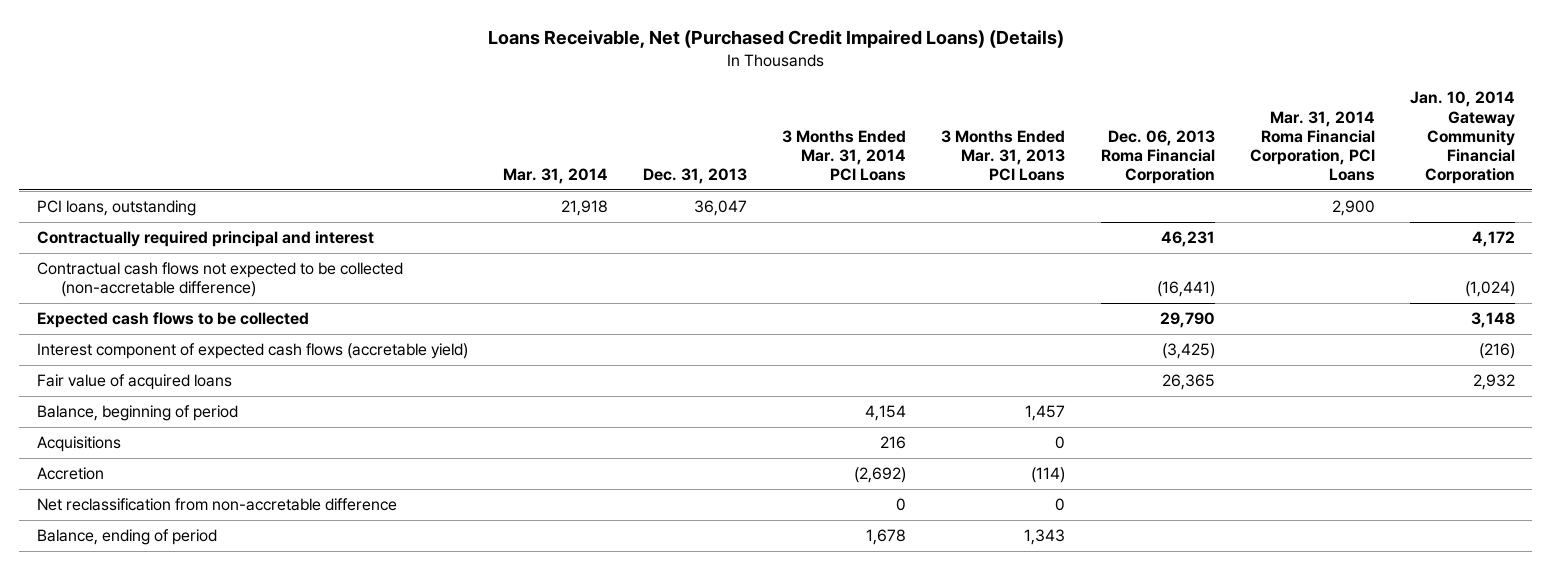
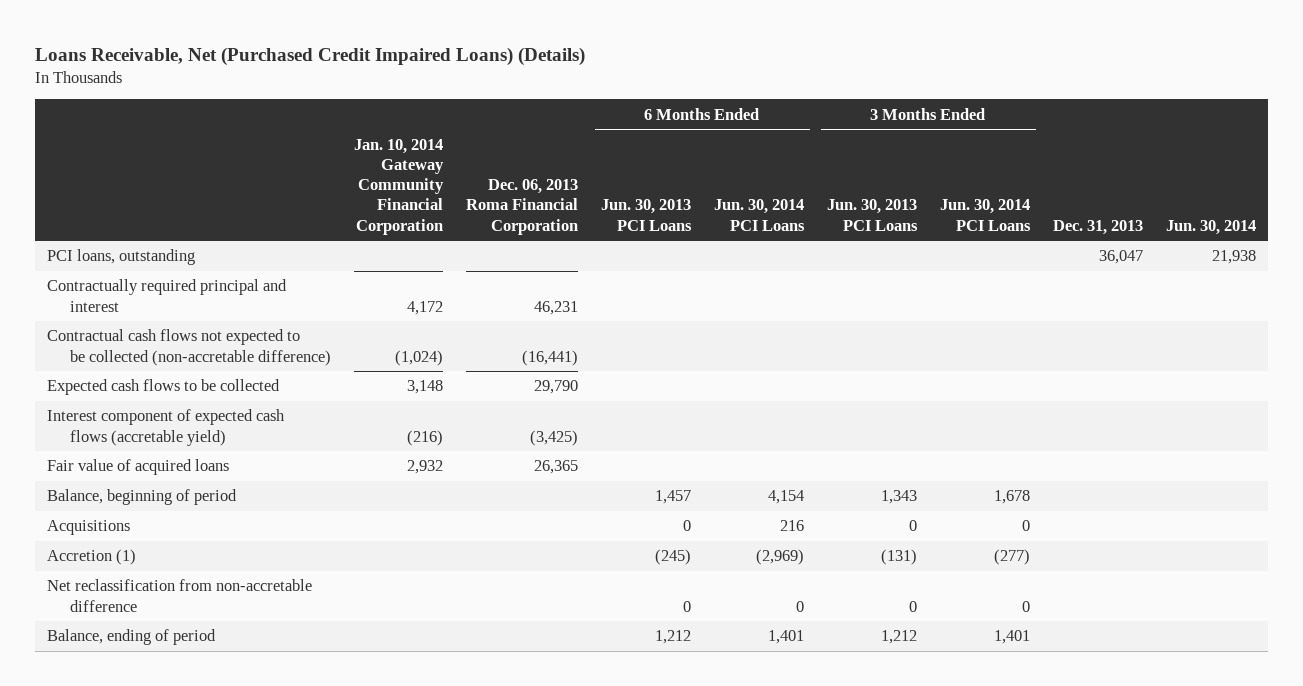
- | Mar. 31, 2014 | Dec. 31, 2013 | 3 Months Ended Mar. 31, 2014 PCI Loans | 3 Months Ended Mar. 31, 2013 PCI Loans | Dec. 06, 2013 Roma Financial Corporation | Mar. 31, 2014 Roma Financial Corporation, PCI Loans | Jan. 10, 2014 Gateway Community Financial Corporation
+ | Jan. 10, 2014 Gateway Community Financial Corporation | Dec. 06, 2013 Roma Financial Corporation | 6 Months Ended Jun. 30, 2013 PCI Loans | 6 Months Ended Jun. 30, 2014 PCI Loans | 3 Months Ended Jun. 30, 2013 PCI Loans | 3 Months Ended Jun. 30, 2014 PCI Loans | Dec. 31, 2013 | Jun. 30, 2014
- Accretion | | | (2,692) | (114) | | |
+ Accretion (1) | | | (245) | (2,969) | (131) | (277) | |

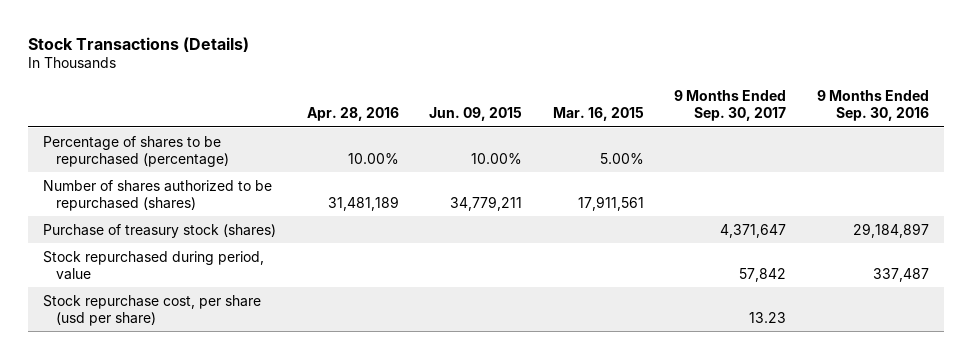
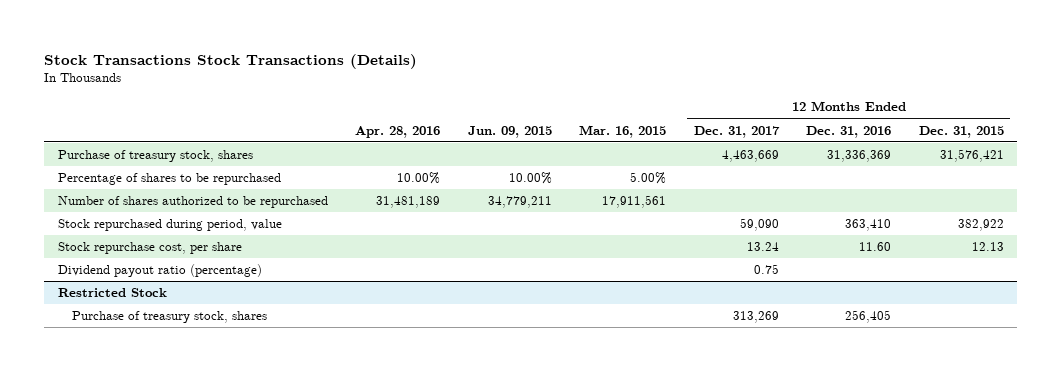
- Stock Transactions (Details)
+ Stock Transactions Stock Transactions (Details)
- | Apr. 28, 2016 | Jun. 09, 2015 | Mar. 16, 2015 | 9 Months Ended Sep. 30, 2017 | 9 Months Ended Sep. 30, 2016
+ | Apr. 28, 2016 | Jun. 09, 2015 | Mar. 16, 2015 | 12 Months Ended Dec. 31, 2017 | 12 Months Ended Dec. 31, 2016 | 12 Months Ended Dec. 31, 2015
- Percentage of shares to be repurchased (percentage) | 10.00% | 10.00% | 5.00% | |
- Number of shares authorized to be repurchased (shares) | 31,481,189 | 34,779,211 | 17,911,561 | |
- Purchase of treasury stock (shares) | | | | 4,371,647 | 29,184,897
+ Purchase of treasury stock, shares | | | | 4,463,669 | 31,336,369 | 31,576,421
+ Percentage of shares to be repurchased | 10.00% | 10.00% | 5.00% | | |
+ Number of shares authorized to be repurchased | 31,481,189 | 34,779,211 | 17,911,561 | | |
- Stock repurchase cost, per share (usd per share) | | | | 13.23 |
+ Stock repurchase cost, per share | | | | 13.24 | 11.60 | 12.13
+ Dividend payout ratio (percentage) | | | | 0.75 | |
+ Restricted Stock
+ Purchase of treasury stock, shares | | | | 313,269 | 256,405 |

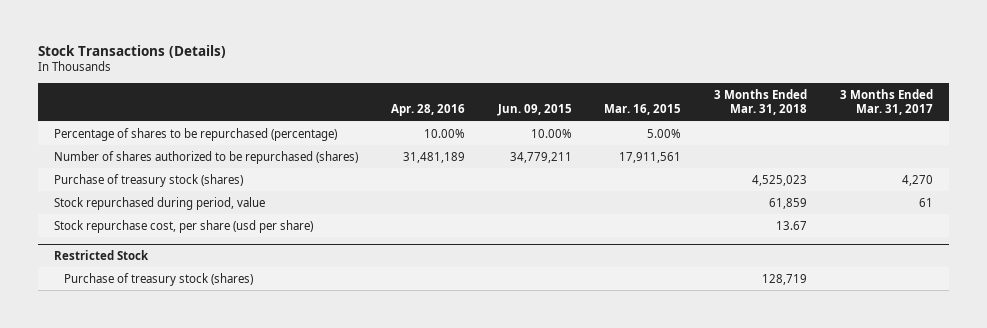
- Stock Transactions Stock Transactions (Details)
+ Stock Transactions (Details)
- | Apr. 28, 2016 | Jun. 09, 2015 | Mar. 16, 2015 | 12 Months Ended Dec. 31, 2017 | 12 Months Ended Dec. 31, 2016 | 12 Months Ended Dec. 31, 2015
+ | Apr. 28, 2016 | Jun. 09, 2015 | Mar. 16, 2015 | 3 Months Ended Mar. 31, 2018 | 3 Months Ended Mar. 31, 2017
- Purchase of treasury stock, shares | | | | 4,463,669 | 31,336,369 | 31,576,421
- Percentage of shares to be repurchased | 10.00% | 10.00% | 5.00% | | |
- Number of shares authorized to be repurchased | 31,481,189 | 34,779,211 | 17,911,561 | | |
+ Percentage of shares to be repurchased (percentage) | 10.00% | 10.00% | 5.00% | |
+ Number of shares authorized to be repurchased (shares) | 31,481,189 | 34,779,211 | 17,911,561 | |
+ Purchase of treasury stock (shares) | | | | 4,525,023 | 4,270
- Stock repurchase cost, per share | | | | 13.24 | 11.60 | 12.13
- Dividend payout ratio (percentage) | | | | 0.75 | |
+ Stock repurchase cost, per share (usd per share) | | | | 13.67 |
@ Restricted Stock
- Purchase of treasury stock, shares | | | | 313,269 | 256,405 |
+ Purchase of treasury stock (shares) | | | | 128,719 |

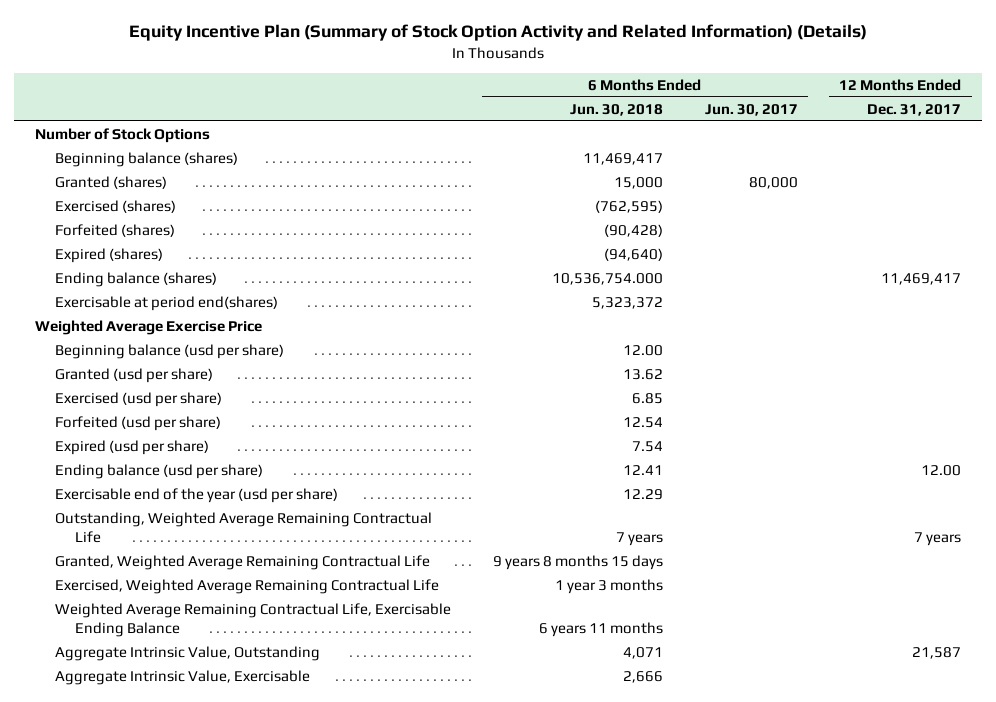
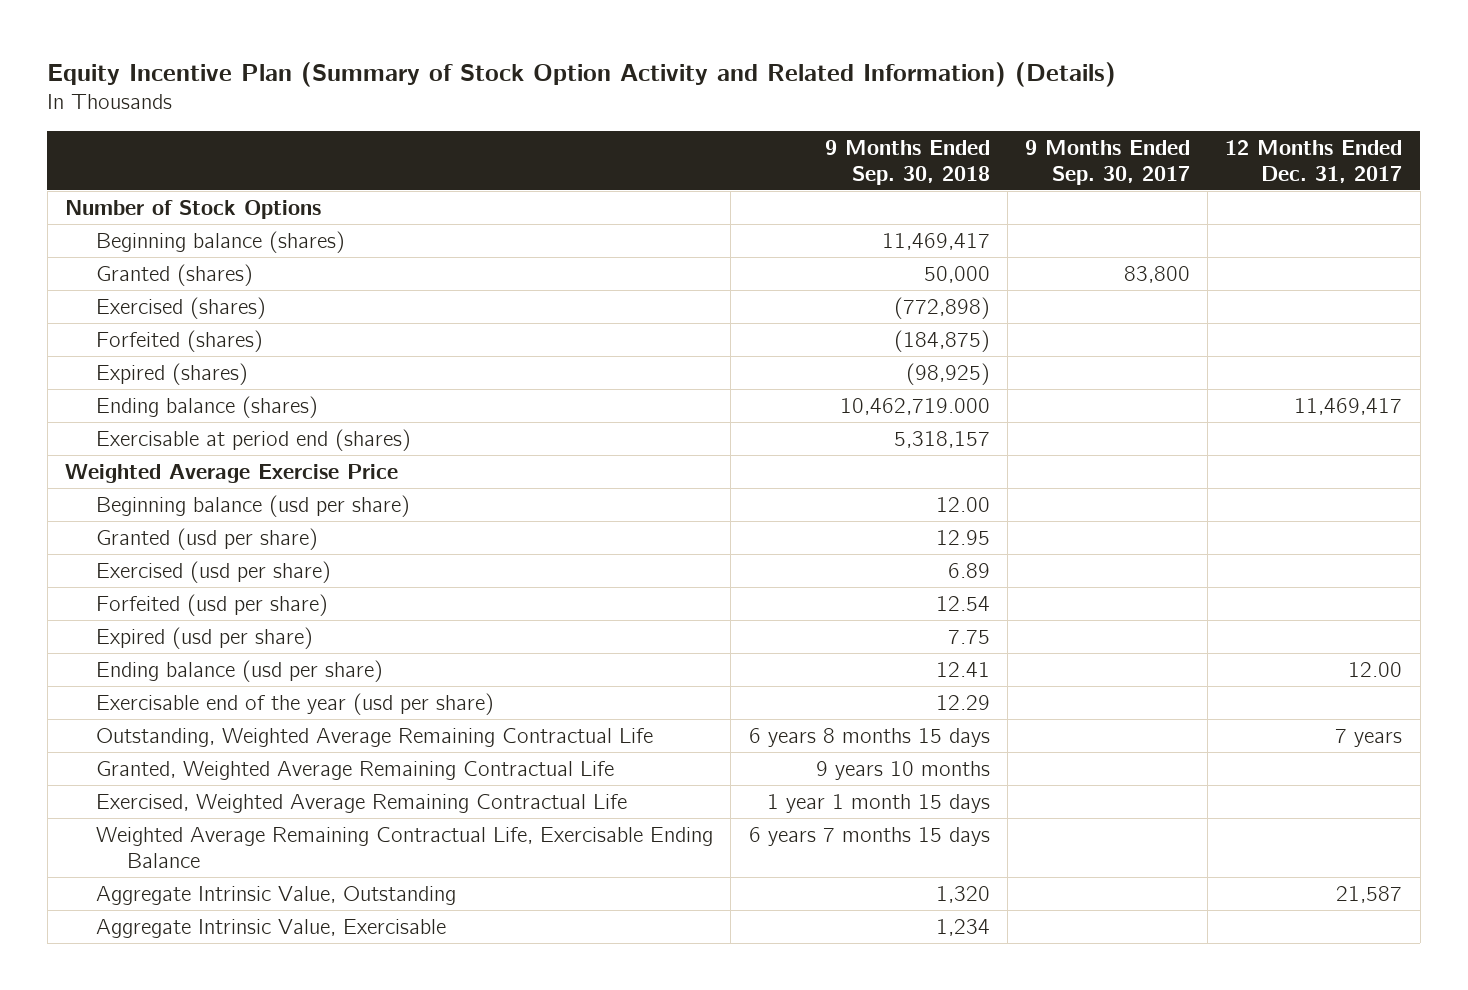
- | 6 Months Ended Jun. 30, 2018 | 6 Months Ended Jun. 30, 2017 | 12 Months Ended Dec. 31, 2017
+ | 9 Months Ended Sep. 30, 2018 | 9 Months Ended Sep. 30, 2017 | 12 Months Ended Dec. 31, 2017
- Exercisable at period end(shares) | 5,323,372 | |
+ Exercisable at period end (shares) | 5,318,157 | |

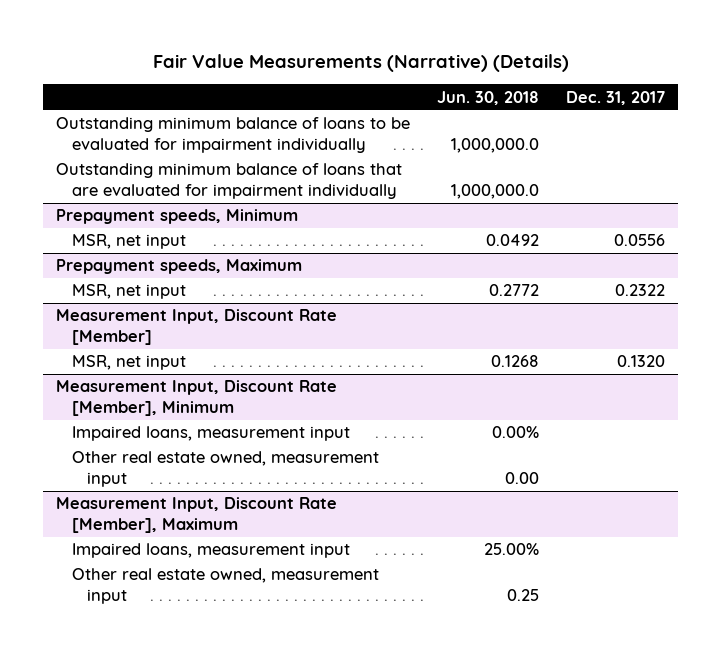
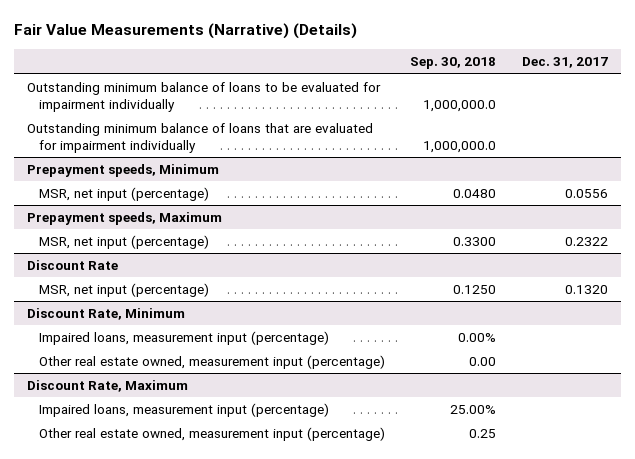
- | Jun. 30, 2018 | Dec. 31, 2017
+ | Sep. 30, 2018 | Dec. 31, 2017
@ Prepayment speeds, Minimum
- MSR, net input | 0.0492 | 0.0556
+ MSR, net input (percentage) | 0.0480 | 0.0556
@ Prepayment speeds, Maximum
- MSR, net input | 0.2772 | 0.2322
- Measurement Input, Discount Rate [Member]
- MSR, net input | 0.1268 | 0.1320
- Measurement Input, Discount Rate [Member], Minimum
- Impaired loans, measurement input | 0.00% |
- Other real estate owned, measurement input | 0.00 |
- Measurement Input, Discount Rate [Member], Maximum
- Impaired loans, measurement input | 25.00% |
- Other real estate owned, measurement input | 0.25 |
@ Prepayment speeds, Maximum
+ MSR, net input (percentage) | 0.3300 | 0.2322
+ Discount Rate
+ MSR, net input (percentage) | 0.1250 | 0.1320
+ Discount Rate, Minimum
+ Impaired loans, measurement input (percentage) | 0.00% |
+ Other real estate owned, measurement input (percentage) | 0.00 |
+ Discount Rate, Maximum
+ Impaired loans, measurement input (percentage) | 25.00% |
+ Other real estate owned, measurement input (percentage) | 0.25 |

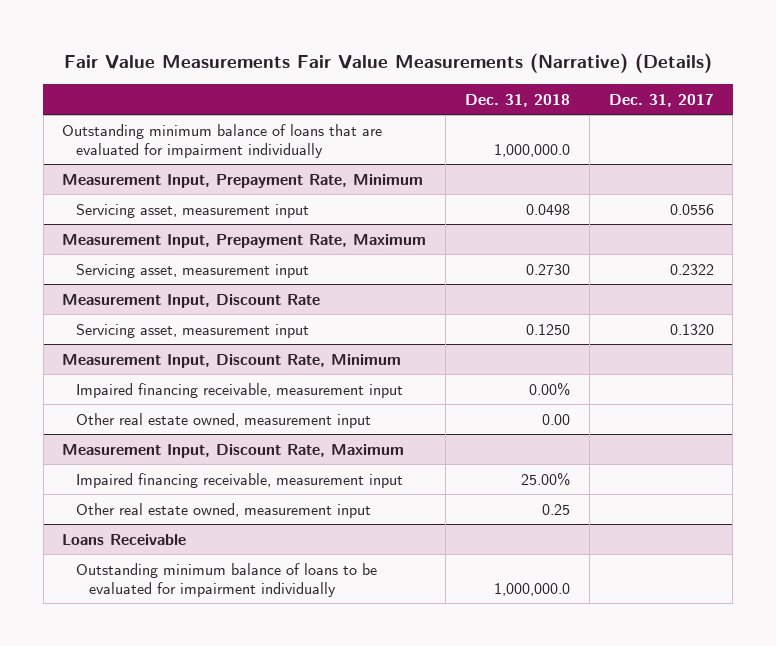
- Fair Value Measurements (Narrative) (Details)
+ Fair Value Measurements Fair Value Measurements (Narrative) (Details)
- | Sep. 30, 2018 | Dec. 31, 2017
+ | Dec. 31, 2018 | Dec. 31, 2017
- Outstanding minimum balance of loans to be evaluated for impairment individually | 1,000,000.0 |
- Prepayment speeds, Minimum
- MSR, net input (percentage) | 0.0480 | 0.0556
- Prepayment speeds, Maximum
- MSR, net input (percentage) | 0.3300 | 0.2322
- Discount Rate
- MSR, net input (percentage) | 0.1250 | 0.1320
- Discount Rate, Minimum
- Impaired loans, measurement input (percentage) | 0.00% |
- Other real estate owned, measurement input (percentage) | 0.00 |
- Discount Rate, Maximum
- Impaired loans, measurement input (percentage) | 25.00% |
- Other real estate owned, measurement input (percentage) | 0.25 |
+ Measurement Input, Prepayment Rate, Minimum
+ Servicing asset, measurement input | 0.0498 | 0.0556
+ Measurement Input, Prepayment Rate, Maximum
+ Servicing asset, measurement input | 0.2730 | 0.2322
+ Measurement Input, Discount Rate
+ Servicing asset, measurement input | 0.1250 | 0.1320
+ Measurement Input, Discount Rate, Minimum
+ Impaired financing receivable, measurement input | 0.00% |
+ Other real estate owned, measurement input | 0.00 |
+ Measurement Input, Discount Rate, Maximum
+ Impaired financing receivable, measurement input | 25.00% |
+ Other real estate owned, measurement input | 0.25 |
+ Loans Receivable
+ Outstanding minimum balance of loans to be evaluated for impairment individually | 1,000,000.0 |

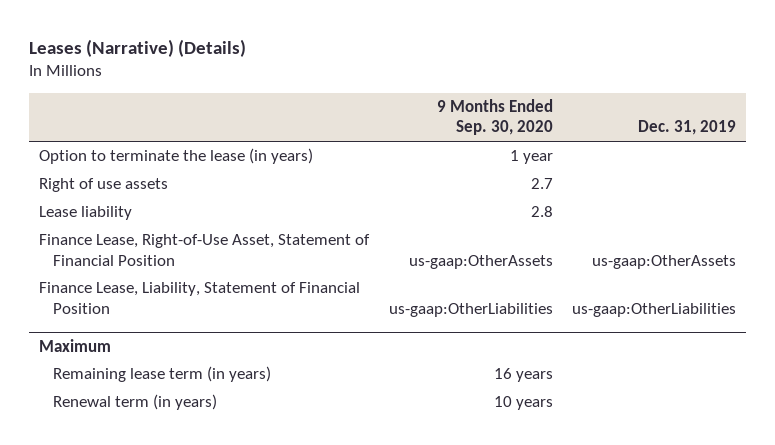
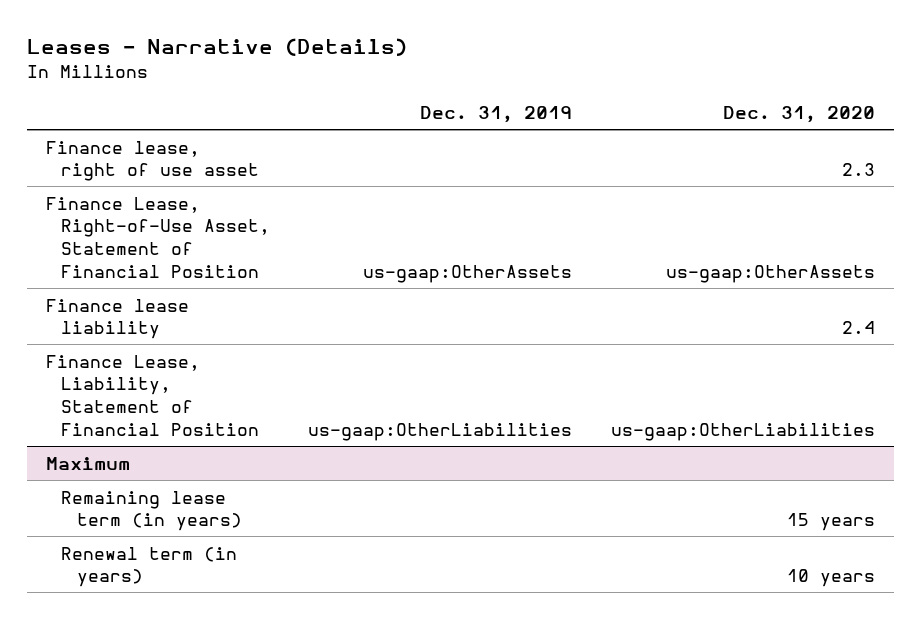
- Leases (Narrative) (Details)
+ Leases - Narrative (Details)
- | 9 Months Ended Sep. 30, 2020 | Dec. 31, 2019
+ | Dec. 31, 2019 | Dec. 31, 2020
- Option to terminate the lease (in years) | 1 year |
- Right of use assets | 2.7 |
- Lease liability | 2.8 |
+ Finance lease, right of use asset | | 2.3
+ Finance lease liability | | 2.4

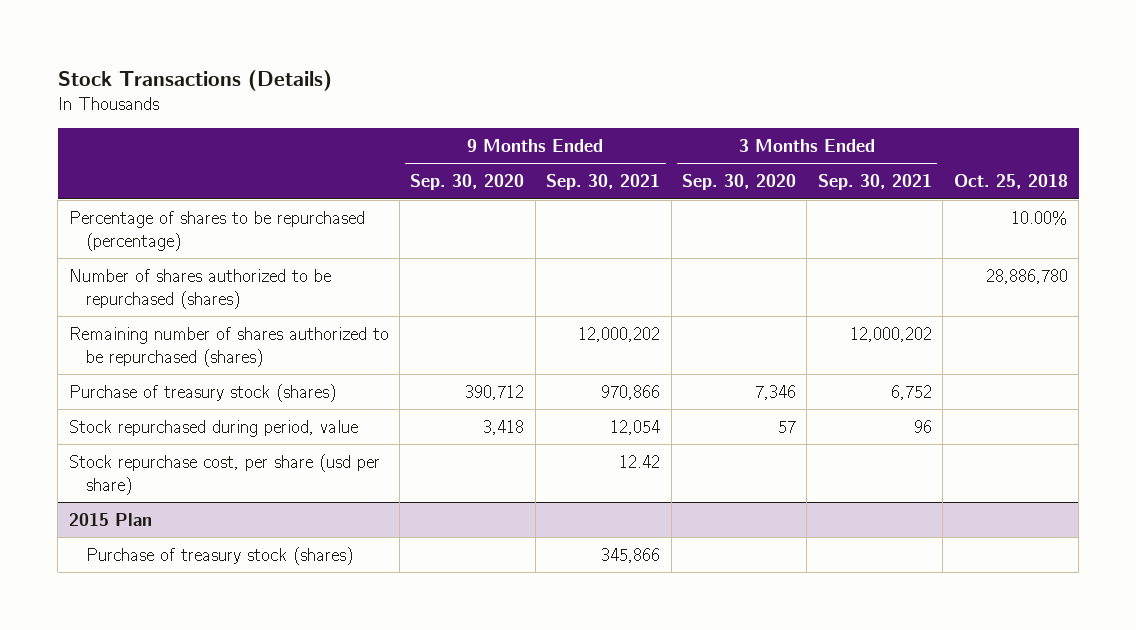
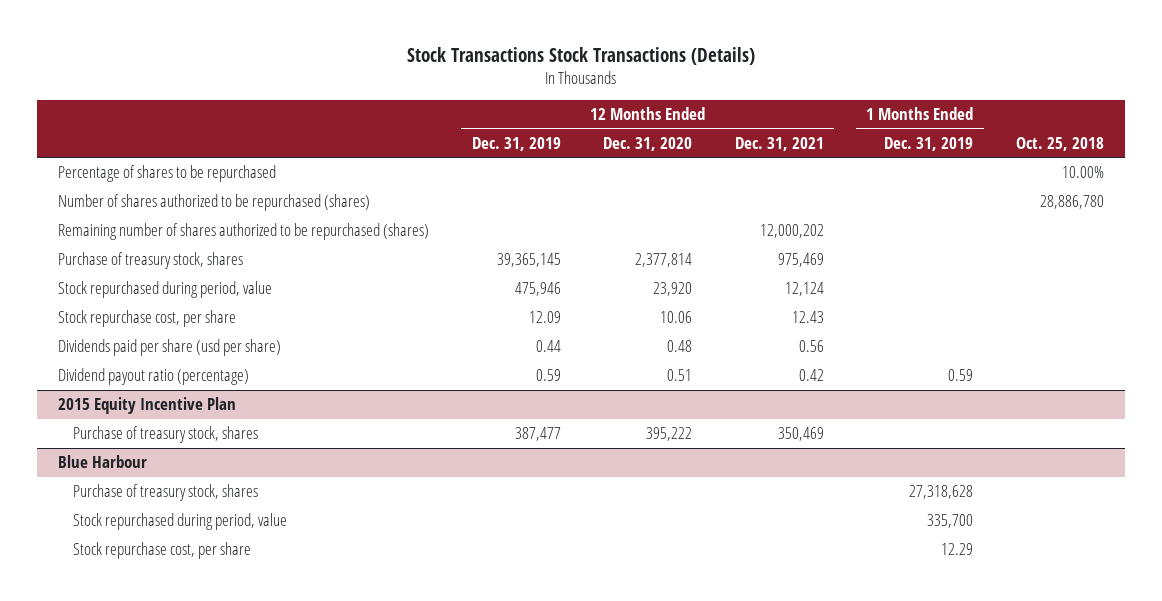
- Stock Transactions (Details)
+ Stock Transactions Stock Transactions (Details)
- | 9 Months Ended Sep. 30, 2020 | 9 Months Ended Sep. 30, 2021 | 3 Months Ended Sep. 30, 2020 | 3 Months Ended Sep. 30, 2021 | Oct. 25, 2018
+ | 12 Months Ended Dec. 31, 2019 | 12 Months Ended Dec. 31, 2020 | 12 Months Ended Dec. 31, 2021 | 1 Months Ended Dec. 31, 2019 | Oct. 25, 2018
- Percentage of shares to be repurchased (percentage) | | | | | 10.00%
+ Percentage of shares to be repurchased | | | | | 10.00%
- Purchase of treasury stock (shares) | 390,712 | 970,866 | 7,346 | 6,752 |
+ Purchase of treasury stock, shares | 39,365,145 | 2,377,814 | 975,469 | |
- Stock repurchase cost, per share (usd per share) | | 12.42 | | |
- 2015 Plan
- Purchase of treasury stock (shares) | | 345,866 | | |
+ Stock repurchase cost, per share | 12.09 | 10.06 | 12.43 | |
+ Dividends paid per share (usd per share) | 0.44 | 0.48 | 0.56 | |
+ Dividend payout ratio (percentage) | 0.59 | 0.51 | 0.42 | 0.59 |
+ 2015 Equity Incentive Plan
+ Purchase of treasury stock, shares | 387,477 | 395,222 | 350,469 | |
+ Blue Harbour
+ Purchase of treasury stock, shares | | | | 27,318,628 |
+ Stock repurchased during period, value | | | | 335,700 |
+ Stock repurchase cost, per share | | | | 12.29 |

